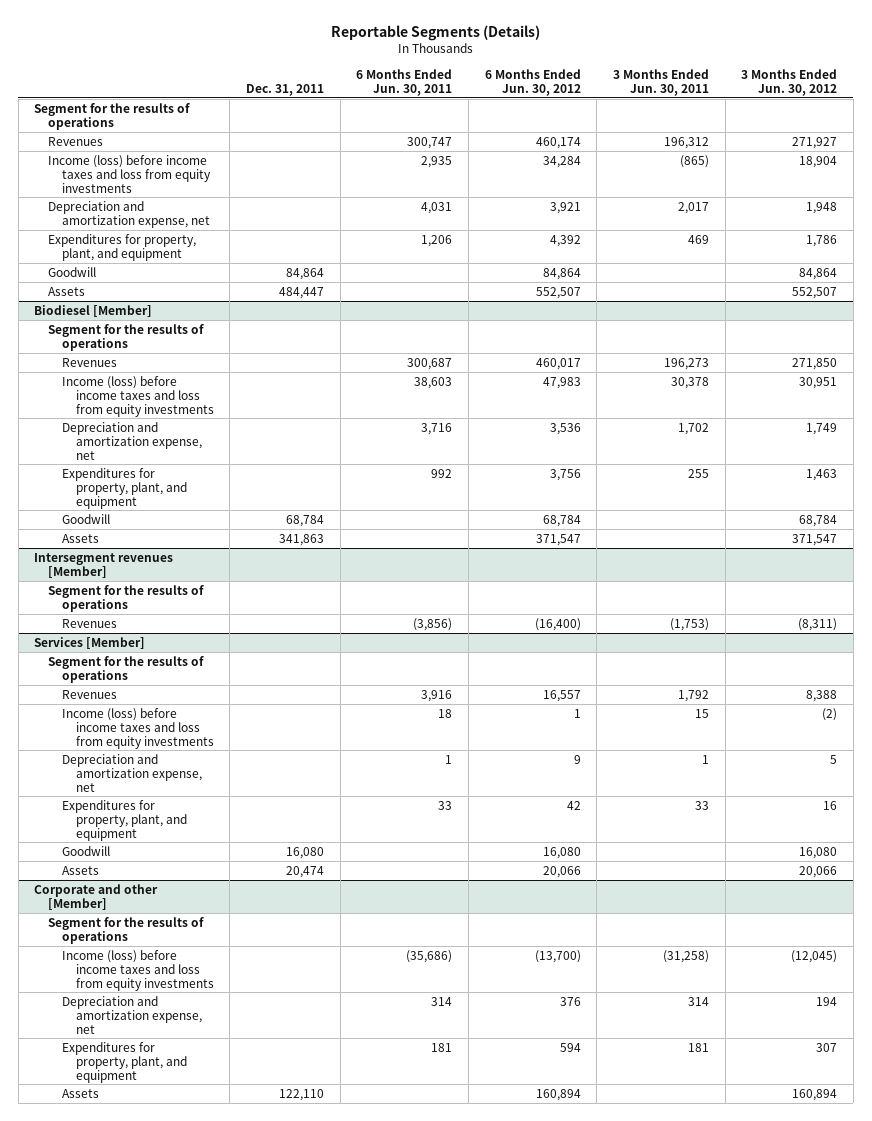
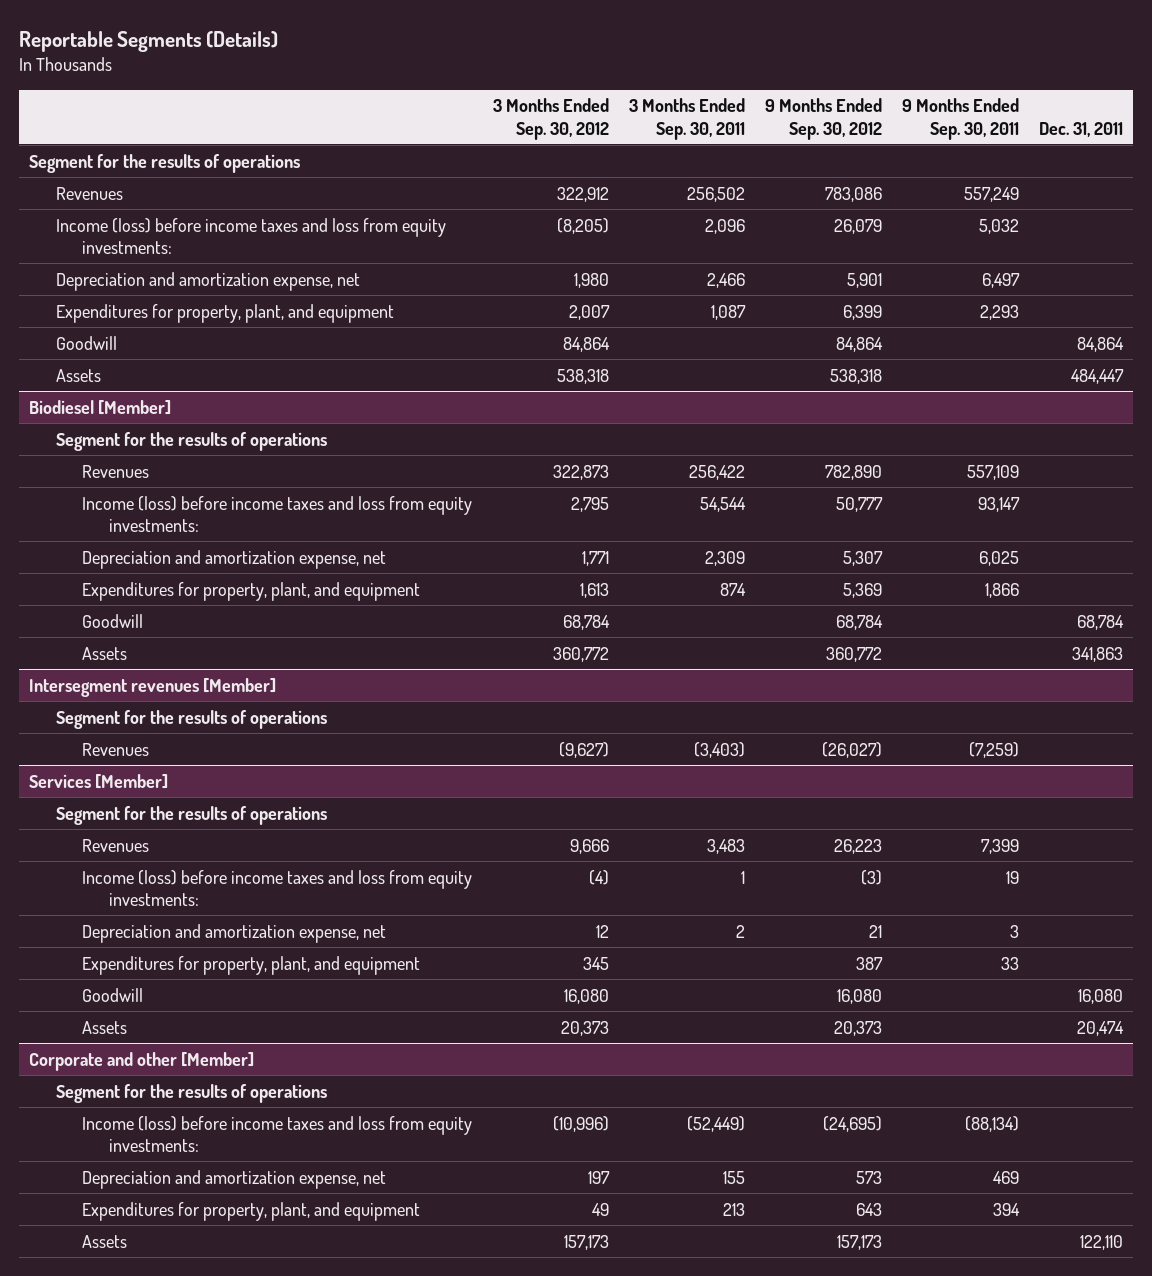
- | Dec. 31, 2011 | 6 Months Ended Jun. 30, 2011 | 6 Months Ended Jun. 30, 2012 | 3 Months Ended Jun. 30, 2011 | 3 Months Ended Jun. 30, 2012
+ | 3 Months Ended Sep. 30, 2012 | 3 Months Ended Sep. 30, 2011 | 9 Months Ended Sep. 30, 2012 | 9 Months Ended Sep. 30, 2011 | Dec. 31, 2011
- Income (loss) before income taxes and loss from equity investments | | 2,935 | 34,284 | (865) | 18,904
+ Income (loss) before income taxes and loss from equity investments: | (8,205) | 2,096 | 26,079 | 5,032 |
@ Biodiesel [Member]
- Income (loss) before income taxes and loss from equity investments | | 38,603 | 47,983 | 30,378 | 30,951
+ Income (loss) before income taxes and loss from equity investments: | 2,795 | 54,544 | 50,777 | 93,147 |
@ Services [Member]
- Income (loss) before income taxes and loss from equity investments | | 18 | 1 | 15 | (2)
+ Income (loss) before income taxes and loss from equity investments: | (4) | 1 | (3) | 19 |
@ Corporate and other [Member]
- Income (loss) before income taxes and loss from equity investments | | (35,686) | (13,700) | (31,258) | (12,045)
+ Income (loss) before income taxes and loss from equity investments: | (10,996) | (52,449) | (24,695) | (88,134) |

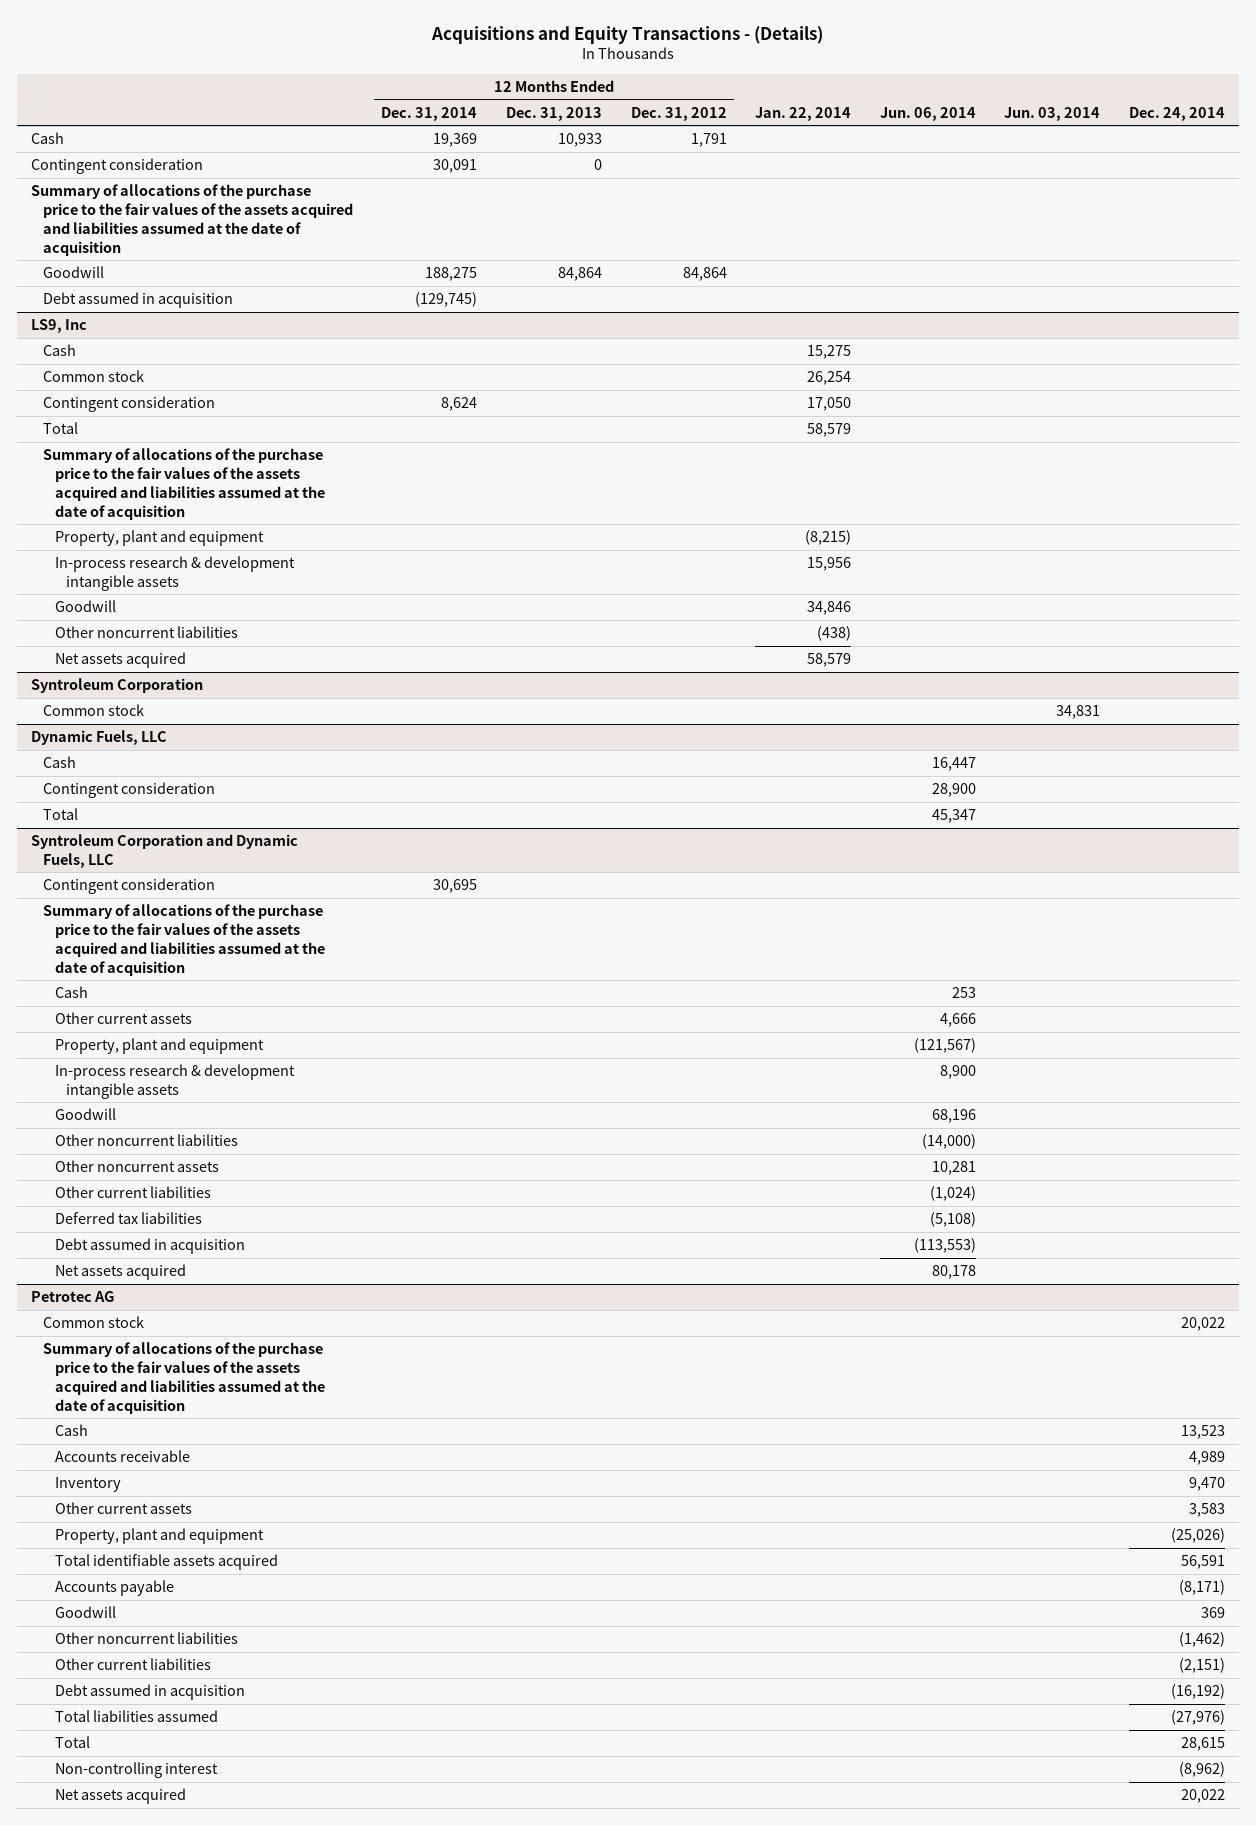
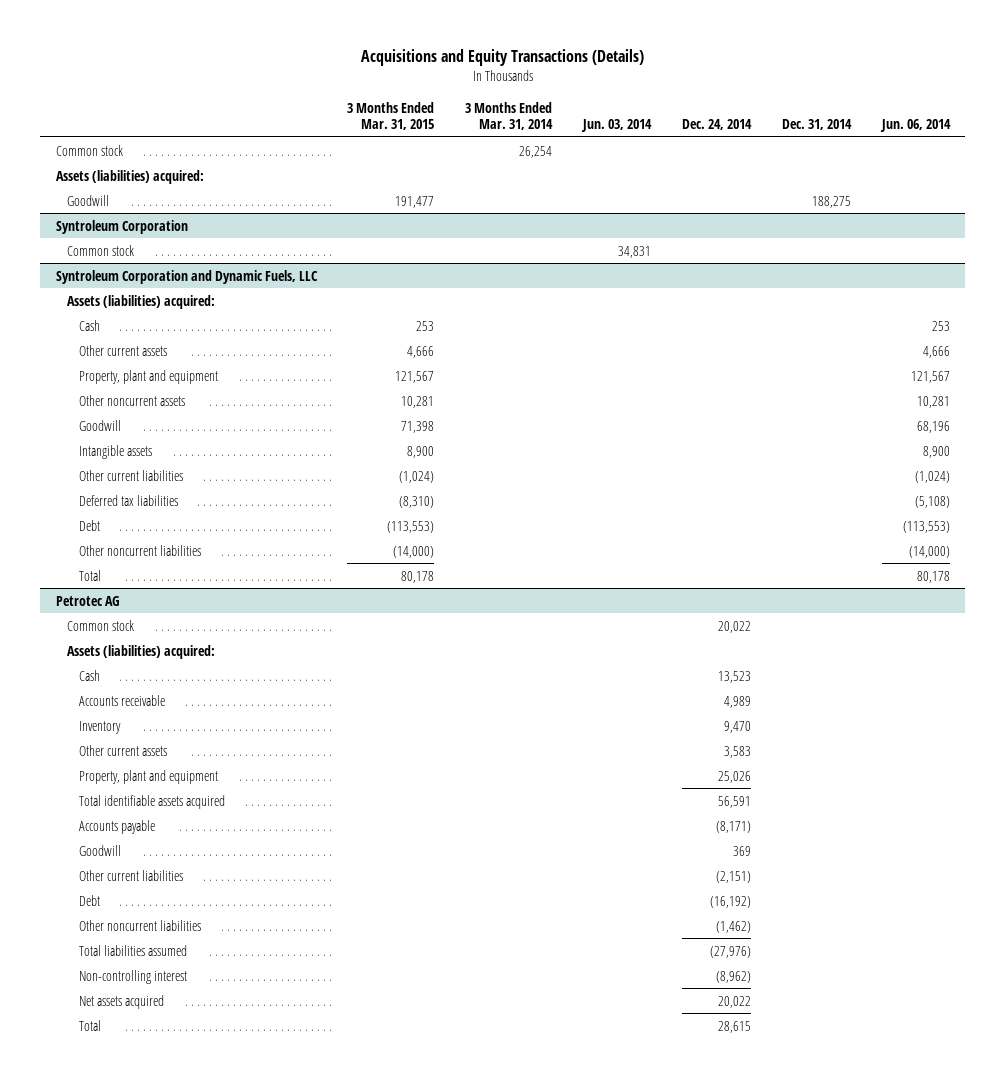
- Acquisitions and Equity Transactions - (Details)
+ Acquisitions and Equity Transactions (Details)
- | 12 Months Ended Dec. 31, 2014 | 12 Months Ended Dec. 31, 2013 | 12 Months Ended Dec. 31, 2012 | Jan. 22, 2014 | Jun. 06, 2014 | Jun. 03, 2014 | Dec. 24, 2014
+ | 3 Months Ended Mar. 31, 2015 | 3 Months Ended Mar. 31, 2014 | Jun. 03, 2014 | Dec. 24, 2014 | Dec. 31, 2014 | Jun. 06, 2014
- Cash | 19,369 | 10,933 | 1,791 | | | |
- Contingent consideration | 30,091 | 0 | | | | |
- Summary of allocations of the purchase price to the fair values of the assets acquired and liabilities assumed at the date of acquisition
+ Common stock | | 26,254 | | | |
+ Assets (liabilities) acquired:
- Debt assumed in acquisition | (129,745) | | | | | |
- LS9, Inc
- Cash | | | | 15,275 | | |
- Common stock | | | | 26,254 | | |
- Contingent consideration | 8,624 | | | 17,050 | | |
- Total | | | | 58,579 | | |
- Summary of allocations of the purchase price to the fair values of the assets acquired and liabilities assumed at the date of acquisition
- Property, plant and equipment | | | | (8,215) | | |
- In-process research & development intangible assets | | | | 15,956 | | |
- Goodwill | | | | 34,846 | | |
- Other noncurrent liabilities | | | | (438) | | |
- Net assets acquired | | | | 58,579 | | |
- Dynamic Fuels, LLC
- Cash | | | | | 16,447 | |
- Contingent consideration | | | | | 28,900 | |
- Total | | | | | 45,347 | |
@ Syntroleum Corporation and Dynamic Fuels, LLC
- Contingent consideration | 30,695 | | | | | |
- Summary of allocations of the purchase price to the fair values of the assets acquired and liabilities assumed at the date of acquisition
+ Assets (liabilities) acquired:
- Property, plant and equipment | | | | | (121,567) | |
- In-process research & development intangible assets | | | | | 8,900 | |
+ Property, plant and equipment | 121,567 | | | | | 121,567
moved down: Goodwill | 71,398 | | | | | 68,196
+ Intangible assets | 8,900 | | | | | 8,900
- Debt assumed in acquisition | | | | | (113,553) | |
- Net assets acquired | | | | | 80,178 | |
+ Debt | (113,553) | | | | | (113,553)
moved down: Other noncurrent liabilities | (14,000) | | | | | (14,000)
+ Total | 80,178 | | | | | 80,178
@ Petrotec AG
- Summary of allocations of the purchase price to the fair values of the assets acquired and liabilities assumed at the date of acquisition
+ Assets (liabilities) acquired:
- Property, plant and equipment | | | | | | | (25,026)
+ Property, plant and equipment | | | | 25,026 | |
- Debt assumed in acquisition | | | | | | | (16,192)
+ Debt | | | | (16,192) | |
moved down: Other noncurrent liabilities | | | | (1,462) | |
moved down: Total | | | | 28,615 | |

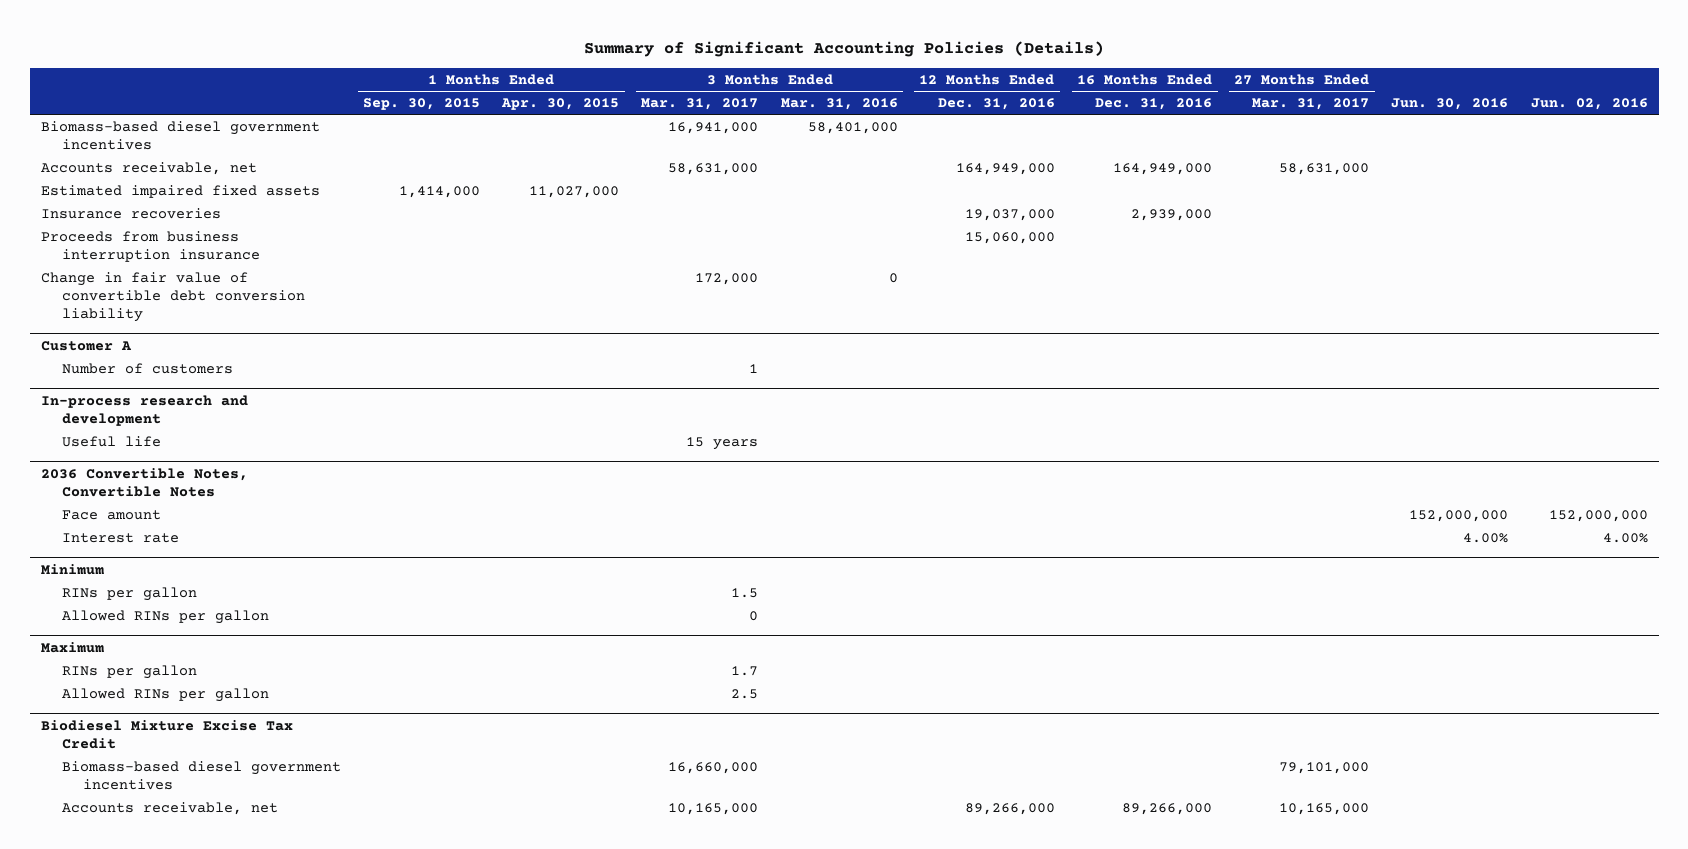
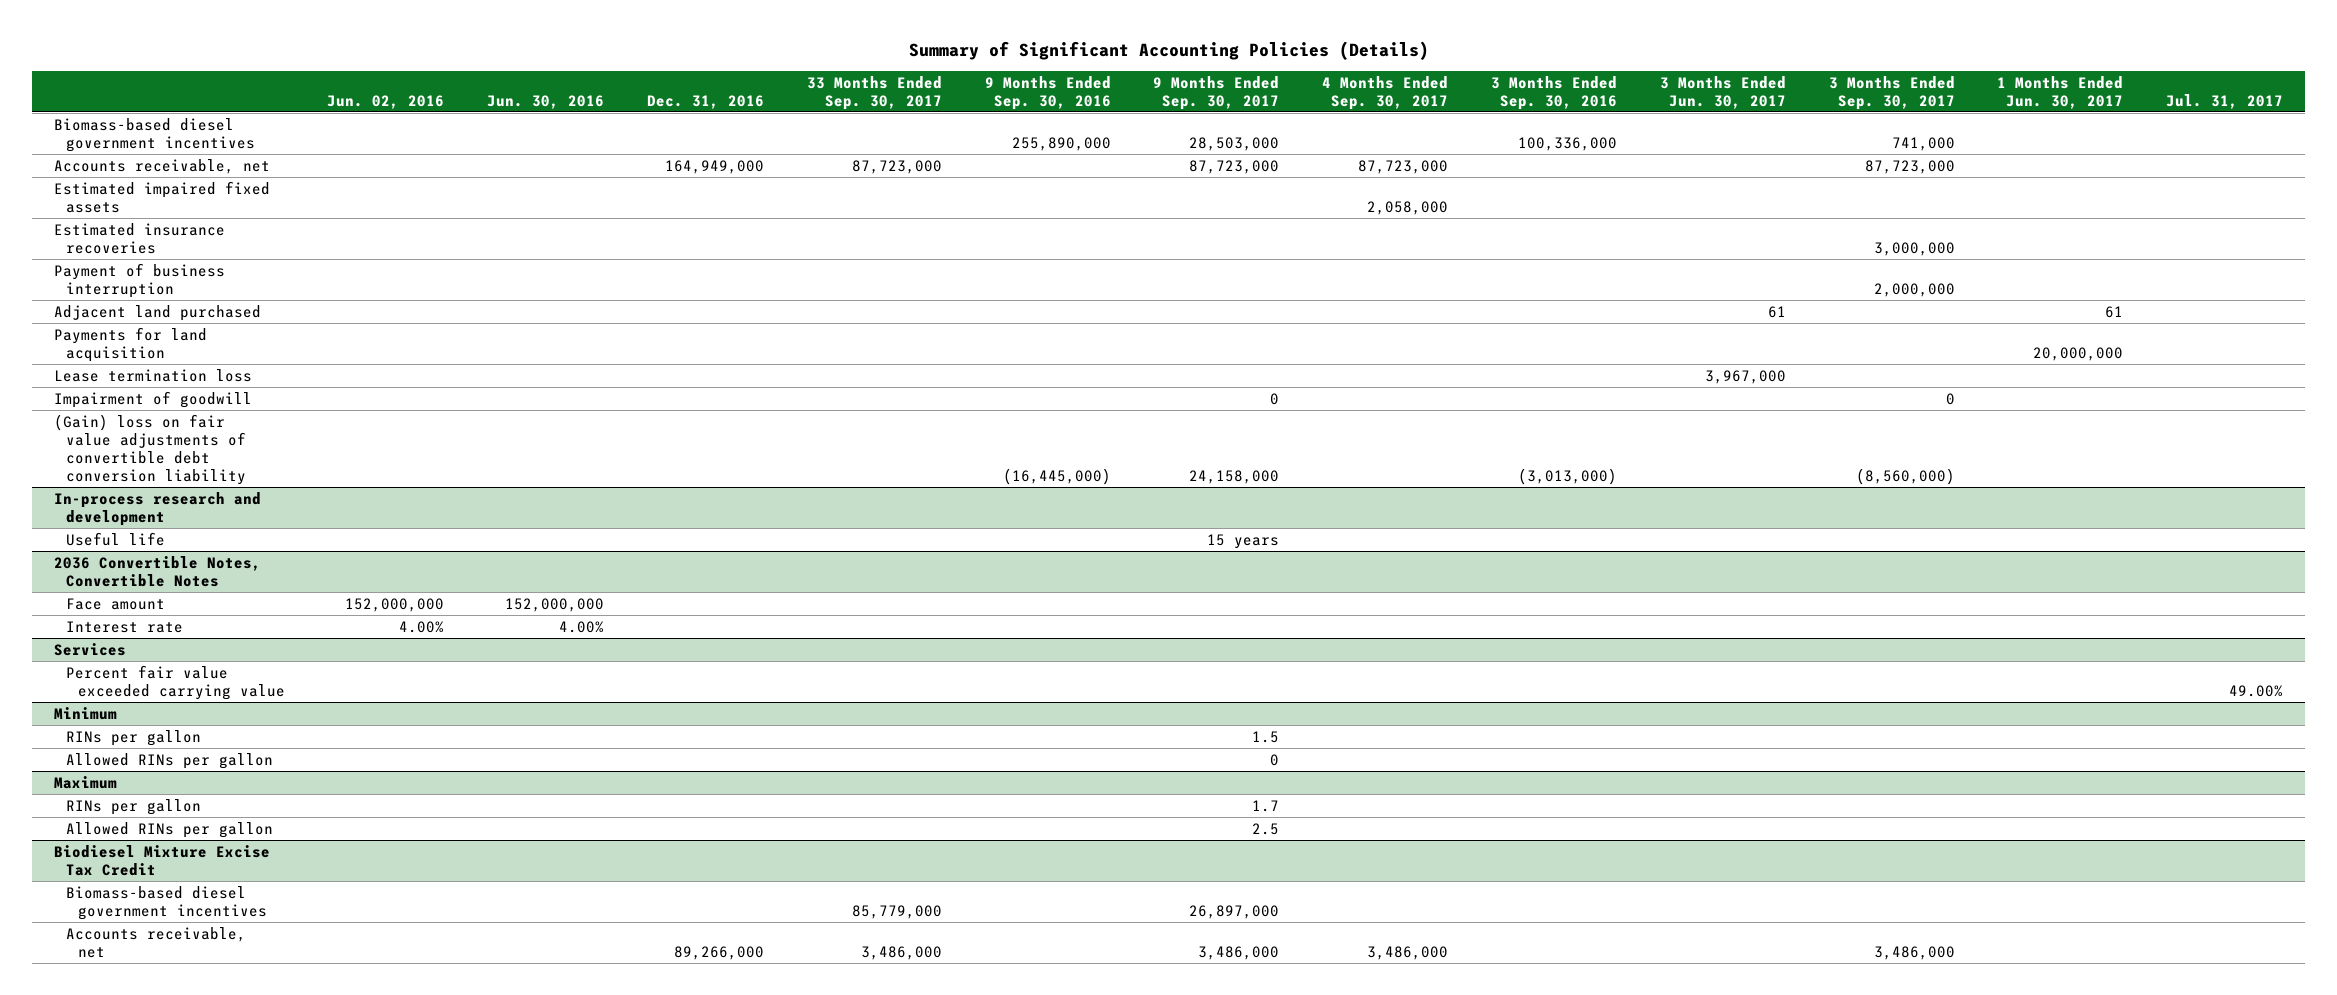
- | 1 Months Ended Sep. 30, 2015 | 1 Months Ended Apr. 30, 2015 | 3 Months Ended Mar. 31, 2017 | 3 Months Ended Mar. 31, 2016 | 12 Months Ended Dec. 31, 2016 | 16 Months Ended Dec. 31, 2016 | 27 Months Ended Mar. 31, 2017 | Jun. 30, 2016 | Jun. 02, 2016
+ | Jun. 02, 2016 | Jun. 30, 2016 | Dec. 31, 2016 | 33 Months Ended Sep. 30, 2017 | 9 Months Ended Sep. 30, 2016 | 9 Months Ended Sep. 30, 2017 | 4 Months Ended Sep. 30, 2017 | 3 Months Ended Sep. 30, 2016 | 3 Months Ended Jun. 30, 2017 | 3 Months Ended Sep. 30, 2017 | 1 Months Ended Jun. 30, 2017 | Jul. 31, 2017
- Insurance recoveries | | | | | 19,037,000 | 2,939,000 | | |
- Proceeds from business interruption insurance | | | | | 15,060,000 | | | |
- Change in fair value of convertible debt conversion liability | | | 172,000 | 0 | | | | |
- Customer A
- Number of customers | | | 1 | | | | | |
+ Estimated insurance recoveries | | | | | | | | | | 3,000,000 | |
+ Payment of business interruption | | | | | | | | | | 2,000,000 | |
+ Adjacent land purchased | | | | | | | | | 61 | | 61 |
+ Payments for land acquisition | | | | | | | | | | | 20,000,000 |
+ Lease termination loss | | | | | | | | | 3,967,000 | | |
+ Impairment of goodwill | | | | | | 0 | | | | 0 | |
+ (Gain) loss on fair value adjustments of convertible debt conversion liability | | | | | (16,445,000) | 24,158,000 | | (3,013,000) | | (8,560,000) | |
+ Services
+ Percent fair value exceeded carrying value | | | | | | | | | | | | 49.00%

